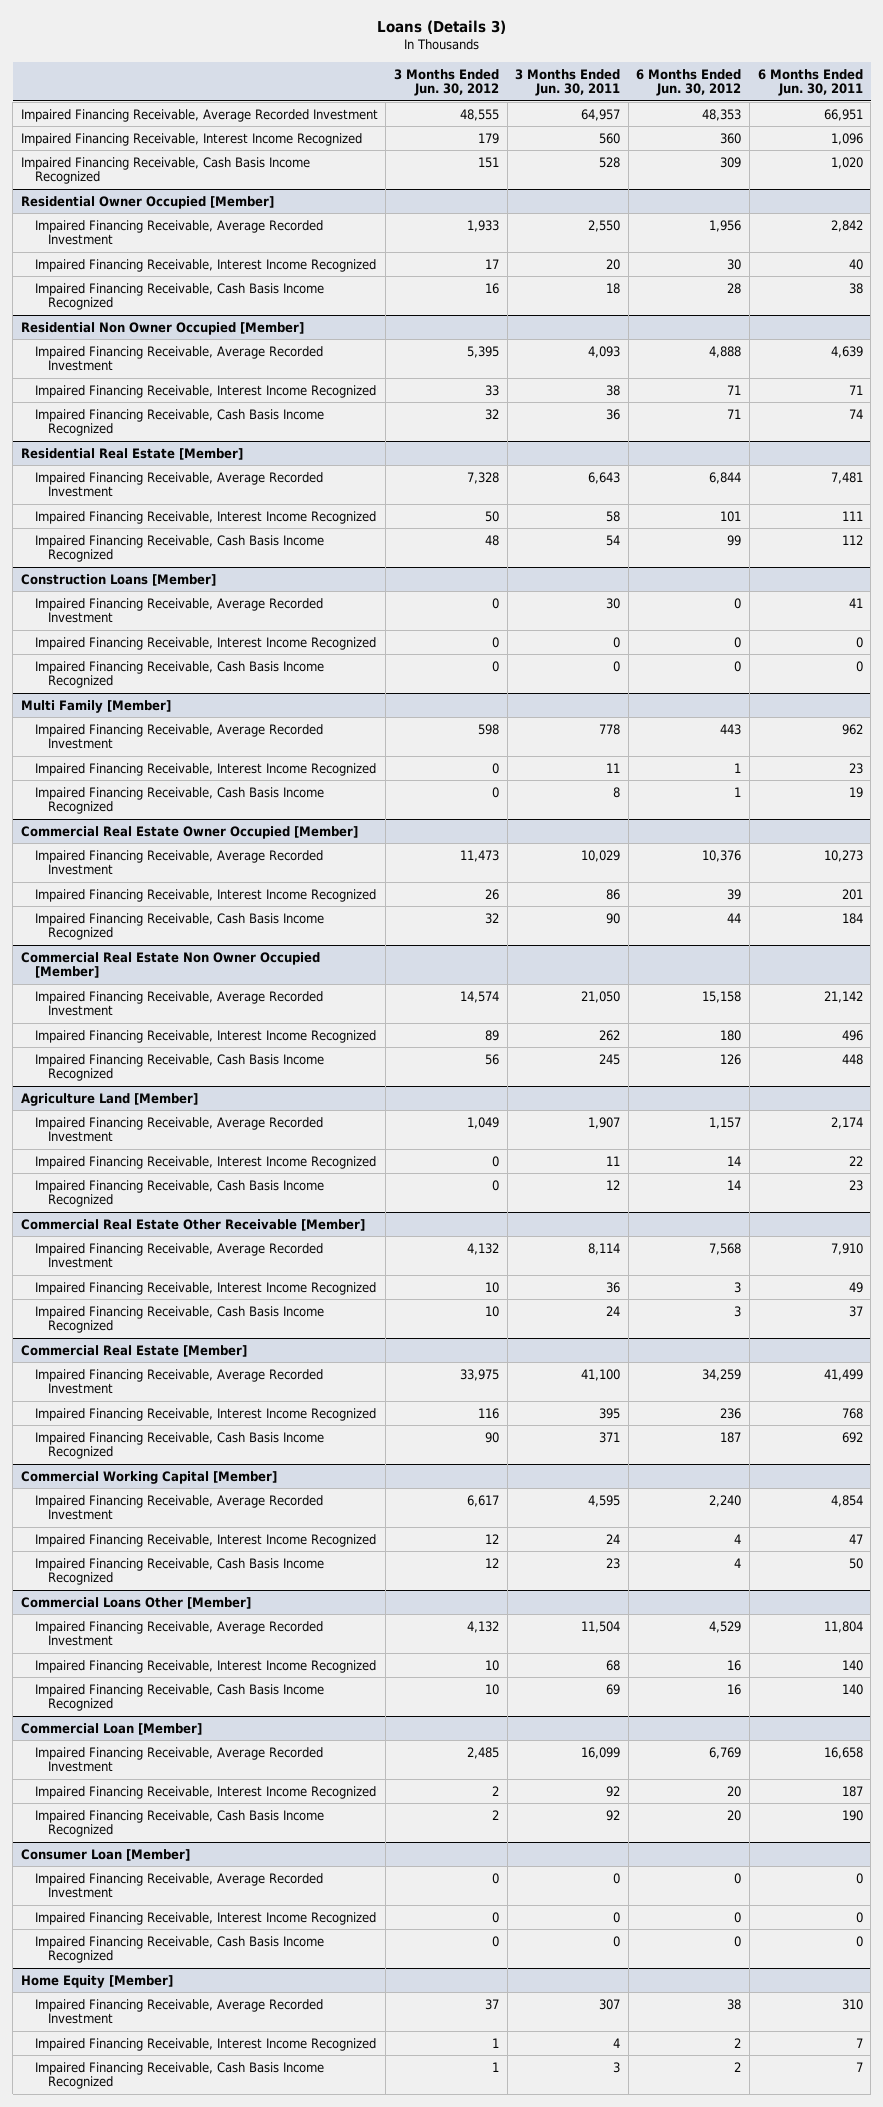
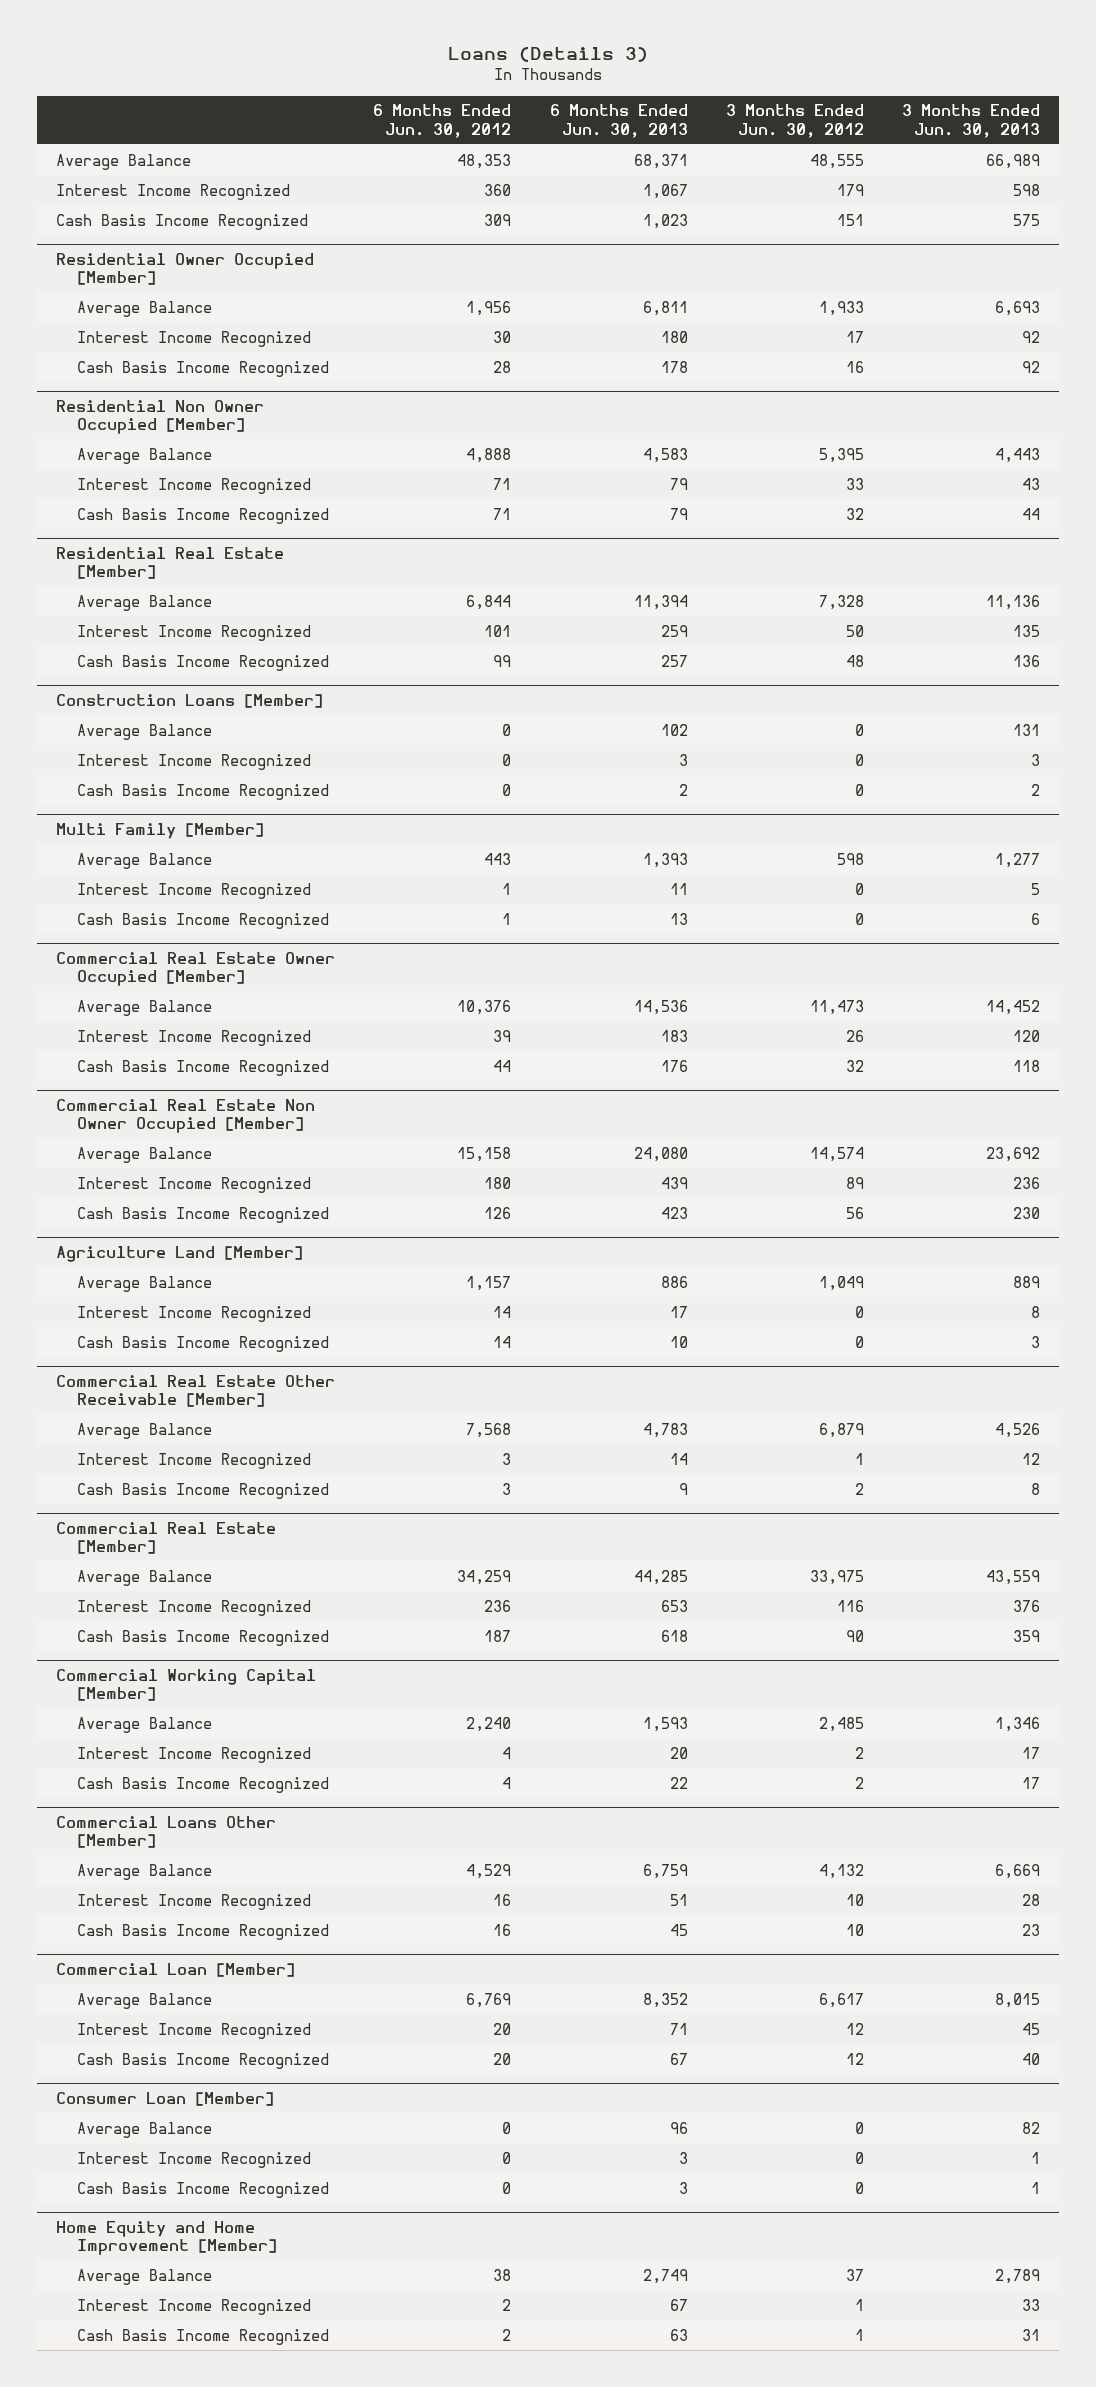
- | 3 Months Ended Jun. 30, 2012 | 3 Months Ended Jun. 30, 2011 | 6 Months Ended Jun. 30, 2012 | 6 Months Ended Jun. 30, 2011
+ | 6 Months Ended Jun. 30, 2012 | 6 Months Ended Jun. 30, 2013 | 3 Months Ended Jun. 30, 2012 | 3 Months Ended Jun. 30, 2013
- Impaired Financing Receivable, Average Recorded Investment | 48,555 | 64,957 | 48,353 | 66,951
- Impaired Financing Receivable, Interest Income Recognized | 179 | 560 | 360 | 1,096
- Impaired Financing Receivable, Cash Basis Income Recognized | 151 | 528 | 309 | 1,020
+ Average Balance | 48,353 | 68,371 | 48,555 | 66,989
+ Interest Income Recognized | 360 | 1,067 | 179 | 598
+ Cash Basis Income Recognized | 309 | 1,023 | 151 | 575
@ Residential Owner Occupied [Member]
- Impaired Financing Receivable, Average Recorded Investment | 1,933 | 2,550 | 1,956 | 2,842
- Impaired Financing Receivable, Interest Income Recognized | 17 | 20 | 30 | 40
- Impaired Financing Receivable, Cash Basis Income Recognized | 16 | 18 | 28 | 38
+ Average Balance | 1,956 | 6,811 | 1,933 | 6,693
+ Interest Income Recognized | 30 | 180 | 17 | 92
+ Cash Basis Income Recognized | 28 | 178 | 16 | 92
@ Residential Non Owner Occupied [Member]
- Impaired Financing Receivable, Average Recorded Investment | 5,395 | 4,093 | 4,888 | 4,639
- Impaired Financing Receivable, Interest Income Recognized | 33 | 38 | 71 | 71
- Impaired Financing Receivable, Cash Basis Income Recognized | 32 | 36 | 71 | 74
+ Average Balance | 4,888 | 4,583 | 5,395 | 4,443
+ Interest Income Recognized | 71 | 79 | 33 | 43
+ Cash Basis Income Recognized | 71 | 79 | 32 | 44
@ Residential Real Estate [Member]
- Impaired Financing Receivable, Average Recorded Investment | 7,328 | 6,643 | 6,844 | 7,481
- Impaired Financing Receivable, Interest Income Recognized | 50 | 58 | 101 | 111
- Impaired Financing Receivable, Cash Basis Income Recognized | 48 | 54 | 99 | 112
+ Average Balance | 6,844 | 11,394 | 7,328 | 11,136
+ Interest Income Recognized | 101 | 259 | 50 | 135
+ Cash Basis Income Recognized | 99 | 257 | 48 | 136
@ Construction Loans [Member]
- Impaired Financing Receivable, Average Recorded Investment | 0 | 30 | 0 | 41
- Impaired Financing Receivable, Interest Income Recognized | 0 | 0 | 0 | 0
- Impaired Financing Receivable, Cash Basis Income Recognized | 0 | 0 | 0 | 0
+ Average Balance | 0 | 102 | 0 | 131
+ Interest Income Recognized | 0 | 3 | 0 | 3
+ Cash Basis Income Recognized | 0 | 2 | 0 | 2
@ Multi Family [Member]
- Impaired Financing Receivable, Average Recorded Investment | 598 | 778 | 443 | 962
- Impaired Financing Receivable, Interest Income Recognized | 0 | 11 | 1 | 23
- Impaired Financing Receivable, Cash Basis Income Recognized | 0 | 8 | 1 | 19
+ Average Balance | 443 | 1,393 | 598 | 1,277
+ Interest Income Recognized | 1 | 11 | 0 | 5
+ Cash Basis Income Recognized | 1 | 13 | 0 | 6
@ Commercial Real Estate Owner Occupied [Member]
- Impaired Financing Receivable, Average Recorded Investment | 11,473 | 10,029 | 10,376 | 10,273
- Impaired Financing Receivable, Interest Income Recognized | 26 | 86 | 39 | 201
- Impaired Financing Receivable, Cash Basis Income Recognized | 32 | 90 | 44 | 184
+ Average Balance | 10,376 | 14,536 | 11,473 | 14,452
+ Interest Income Recognized | 39 | 183 | 26 | 120
+ Cash Basis Income Recognized | 44 | 176 | 32 | 118
@ Commercial Real Estate Non Owner Occupied [Member]
- Impaired Financing Receivable, Average Recorded Investment | 14,574 | 21,050 | 15,158 | 21,142
- Impaired Financing Receivable, Interest Income Recognized | 89 | 262 | 180 | 496
- Impaired Financing Receivable, Cash Basis Income Recognized | 56 | 245 | 126 | 448
+ Average Balance | 15,158 | 24,080 | 14,574 | 23,692
+ Interest Income Recognized | 180 | 439 | 89 | 236
+ Cash Basis Income Recognized | 126 | 423 | 56 | 230
@ Agriculture Land [Member]
- Impaired Financing Receivable, Average Recorded Investment | 1,049 | 1,907 | 1,157 | 2,174
- Impaired Financing Receivable, Interest Income Recognized | 0 | 11 | 14 | 22
- Impaired Financing Receivable, Cash Basis Income Recognized | 0 | 12 | 14 | 23
+ Average Balance | 1,157 | 886 | 1,049 | 889
+ Interest Income Recognized | 14 | 17 | 0 | 8
+ Cash Basis Income Recognized | 14 | 10 | 0 | 3
@ Commercial Real Estate Other Receivable [Member]
- Impaired Financing Receivable, Average Recorded Investment | 4,132 | 8,114 | 7,568 | 7,910
- Impaired Financing Receivable, Interest Income Recognized | 10 | 36 | 3 | 49
- Impaired Financing Receivable, Cash Basis Income Recognized | 10 | 24 | 3 | 37
+ Average Balance | 7,568 | 4,783 | 6,879 | 4,526
+ Interest Income Recognized | 3 | 14 | 1 | 12
+ Cash Basis Income Recognized | 3 | 9 | 2 | 8
@ Commercial Real Estate [Member]
- Impaired Financing Receivable, Average Recorded Investment | 33,975 | 41,100 | 34,259 | 41,499
- Impaired Financing Receivable, Interest Income Recognized | 116 | 395 | 236 | 768
- Impaired Financing Receivable, Cash Basis Income Recognized | 90 | 371 | 187 | 692
+ Average Balance | 34,259 | 44,285 | 33,975 | 43,559
+ Interest Income Recognized | 236 | 653 | 116 | 376
+ Cash Basis Income Recognized | 187 | 618 | 90 | 359
@ Commercial Working Capital [Member]
- Impaired Financing Receivable, Average Recorded Investment | 6,617 | 4,595 | 2,240 | 4,854
- Impaired Financing Receivable, Interest Income Recognized | 12 | 24 | 4 | 47
- Impaired Financing Receivable, Cash Basis Income Recognized | 12 | 23 | 4 | 50
+ Average Balance | 2,240 | 1,593 | 2,485 | 1,346
+ Interest Income Recognized | 4 | 20 | 2 | 17
+ Cash Basis Income Recognized | 4 | 22 | 2 | 17
@ Commercial Loans Other [Member]
- Impaired Financing Receivable, Average Recorded Investment | 4,132 | 11,504 | 4,529 | 11,804
- Impaired Financing Receivable, Interest Income Recognized | 10 | 68 | 16 | 140
- Impaired Financing Receivable, Cash Basis Income Recognized | 10 | 69 | 16 | 140
+ Average Balance | 4,529 | 6,759 | 4,132 | 6,669
+ Interest Income Recognized | 16 | 51 | 10 | 28
+ Cash Basis Income Recognized | 16 | 45 | 10 | 23
@ Commercial Loan [Member]
- Impaired Financing Receivable, Average Recorded Investment | 2,485 | 16,099 | 6,769 | 16,658
- Impaired Financing Receivable, Interest Income Recognized | 2 | 92 | 20 | 187
- Impaired Financing Receivable, Cash Basis Income Recognized | 2 | 92 | 20 | 190
+ Average Balance | 6,769 | 8,352 | 6,617 | 8,015
+ Interest Income Recognized | 20 | 71 | 12 | 45
+ Cash Basis Income Recognized | 20 | 67 | 12 | 40
@ Consumer Loan [Member]
- Impaired Financing Receivable, Average Recorded Investment | 0 | 0 | 0 | 0
- Impaired Financing Receivable, Interest Income Recognized | 0 | 0 | 0 | 0
- Impaired Financing Receivable, Cash Basis Income Recognized | 0 | 0 | 0 | 0
- Home Equity [Member]
- Impaired Financing Receivable, Average Recorded Investment | 37 | 307 | 38 | 310
- Impaired Financing Receivable, Interest Income Recognized | 1 | 4 | 2 | 7
- Impaired Financing Receivable, Cash Basis Income Recognized | 1 | 3 | 2 | 7
@ Consumer Loan [Member]
+ Average Balance | 0 | 96 | 0 | 82
+ Interest Income Recognized | 0 | 3 | 0 | 1
+ Cash Basis Income Recognized | 0 | 3 | 0 | 1
+ Home Equity and Home Improvement [Member]
+ Average Balance | 38 | 2,749 | 37 | 2,789
+ Interest Income Recognized | 2 | 67 | 1 | 33
+ Cash Basis Income Recognized | 2 | 63 | 1 | 31

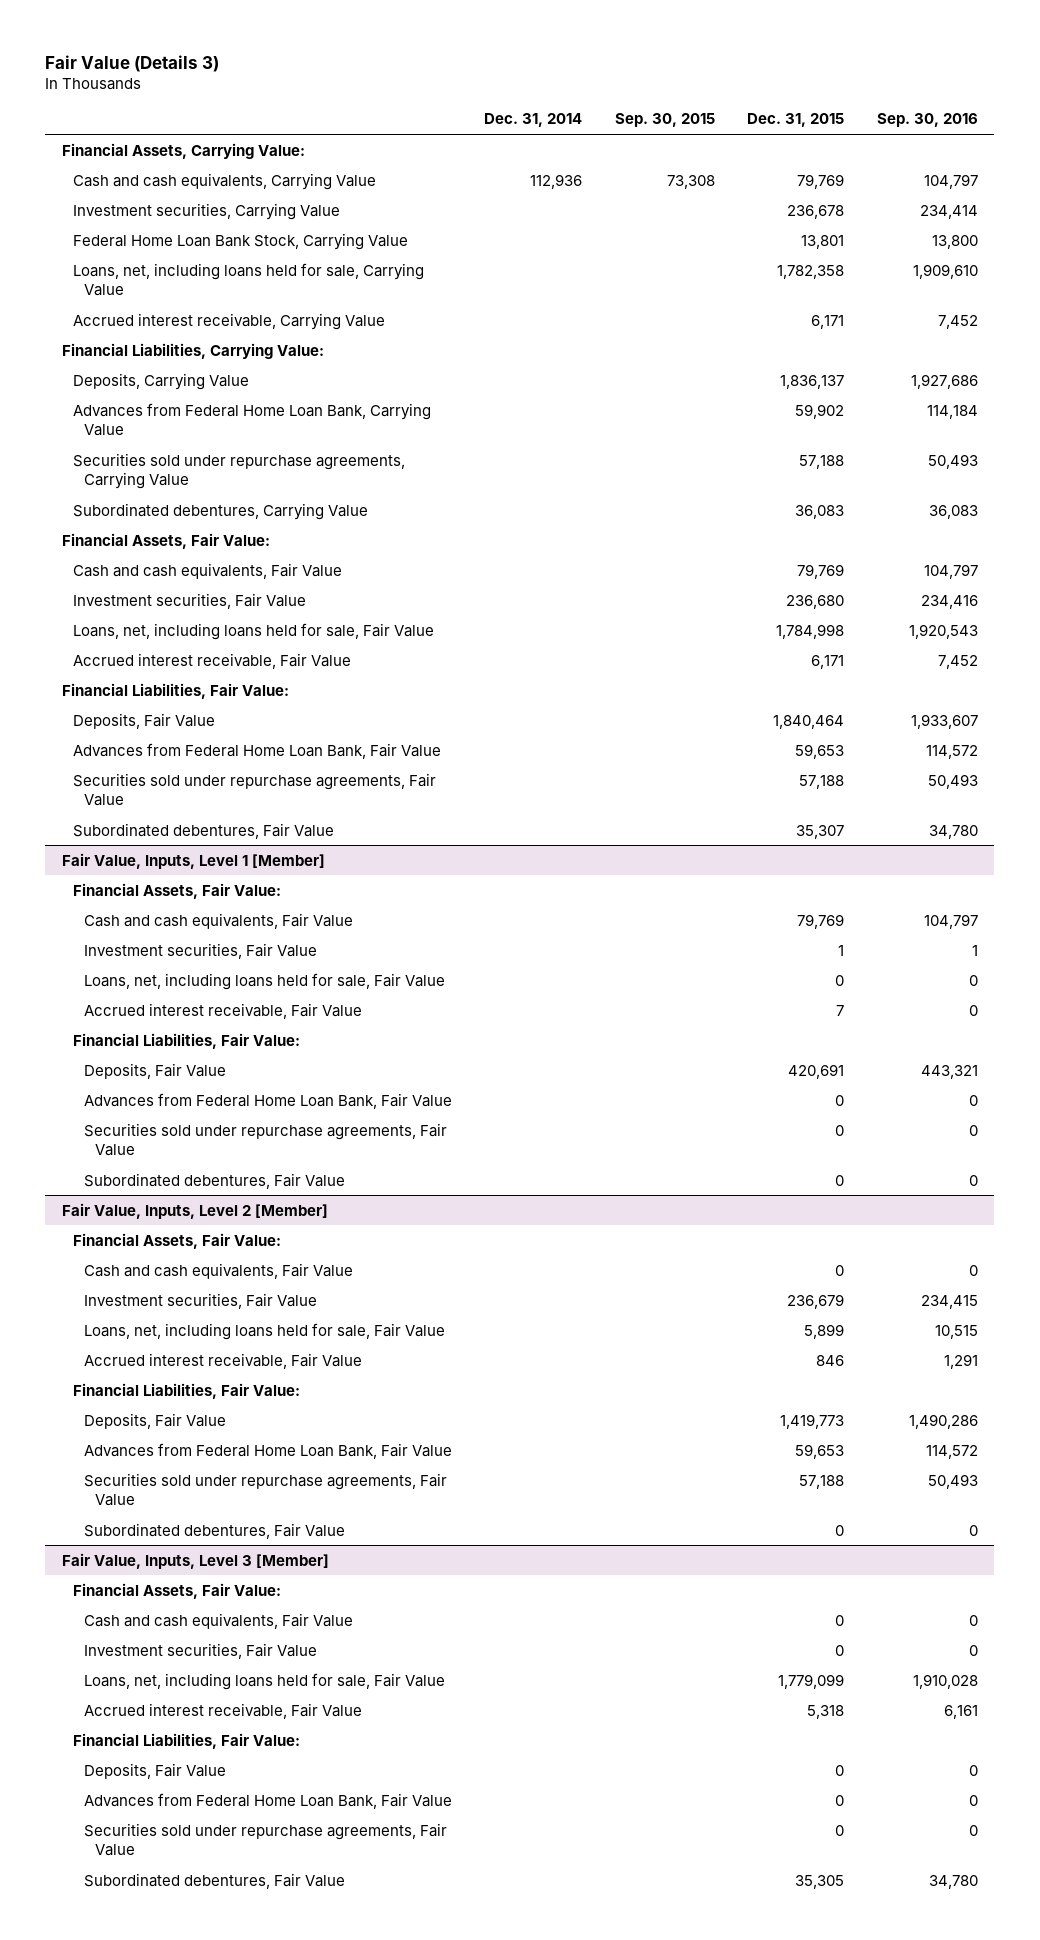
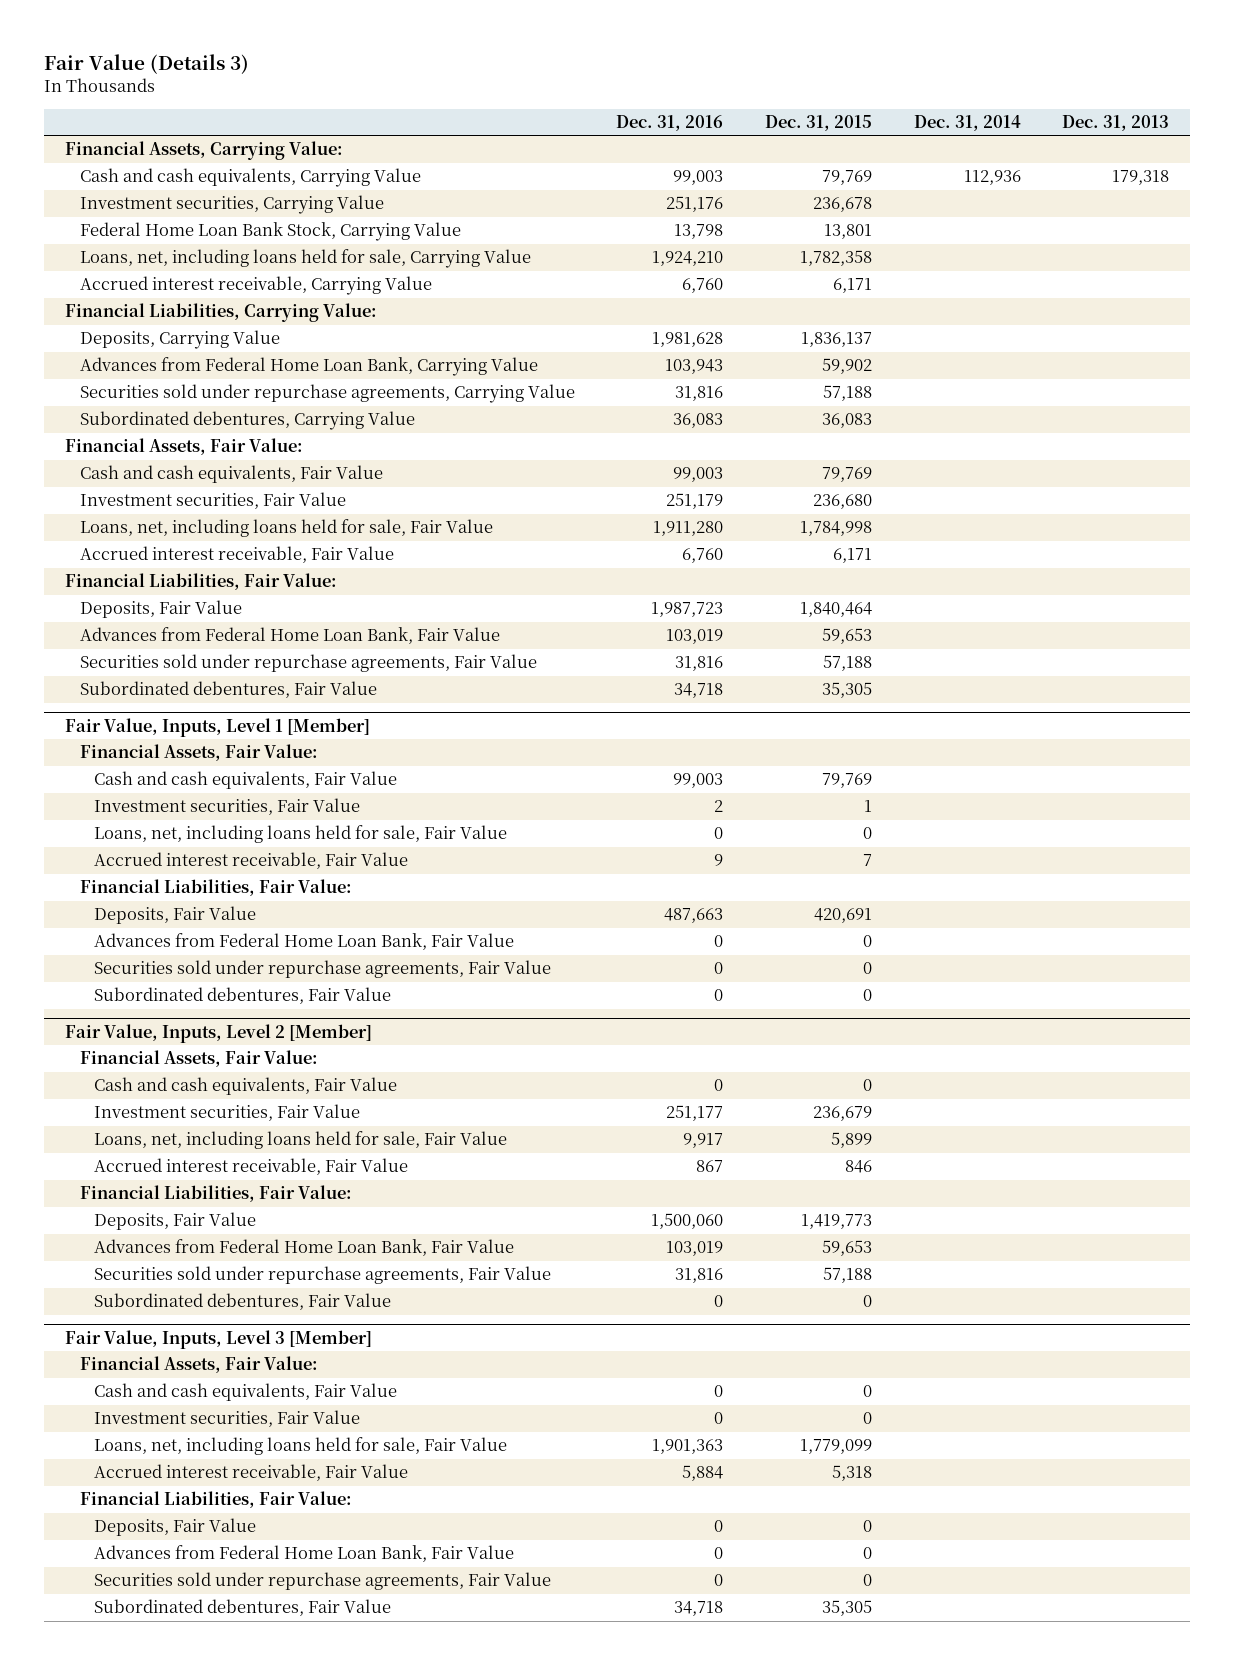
- | Dec. 31, 2014 | Sep. 30, 2015 | Dec. 31, 2015 | Sep. 30, 2016
+ | Dec. 31, 2016 | Dec. 31, 2015 | Dec. 31, 2014 | Dec. 31, 2013
- Subordinated debentures, Fair Value | | | 35,307 | 34,780
+ Subordinated debentures, Fair Value | 34,718 | 35,305 | |

